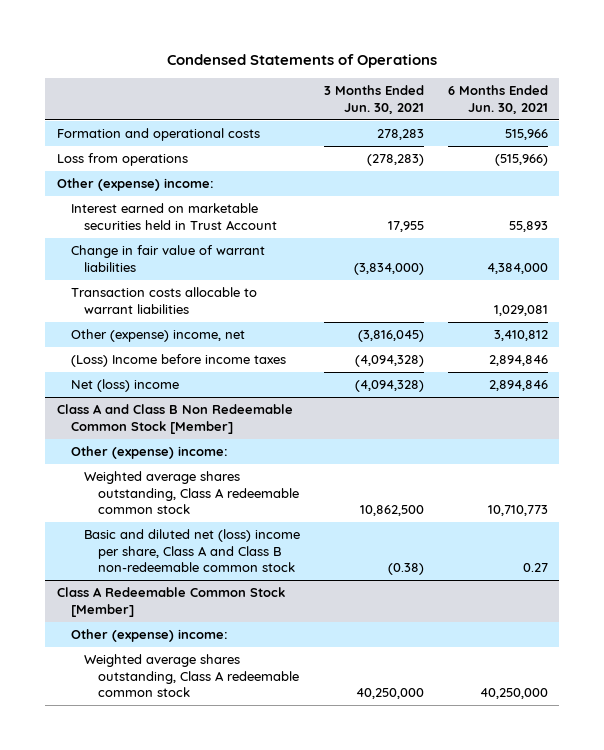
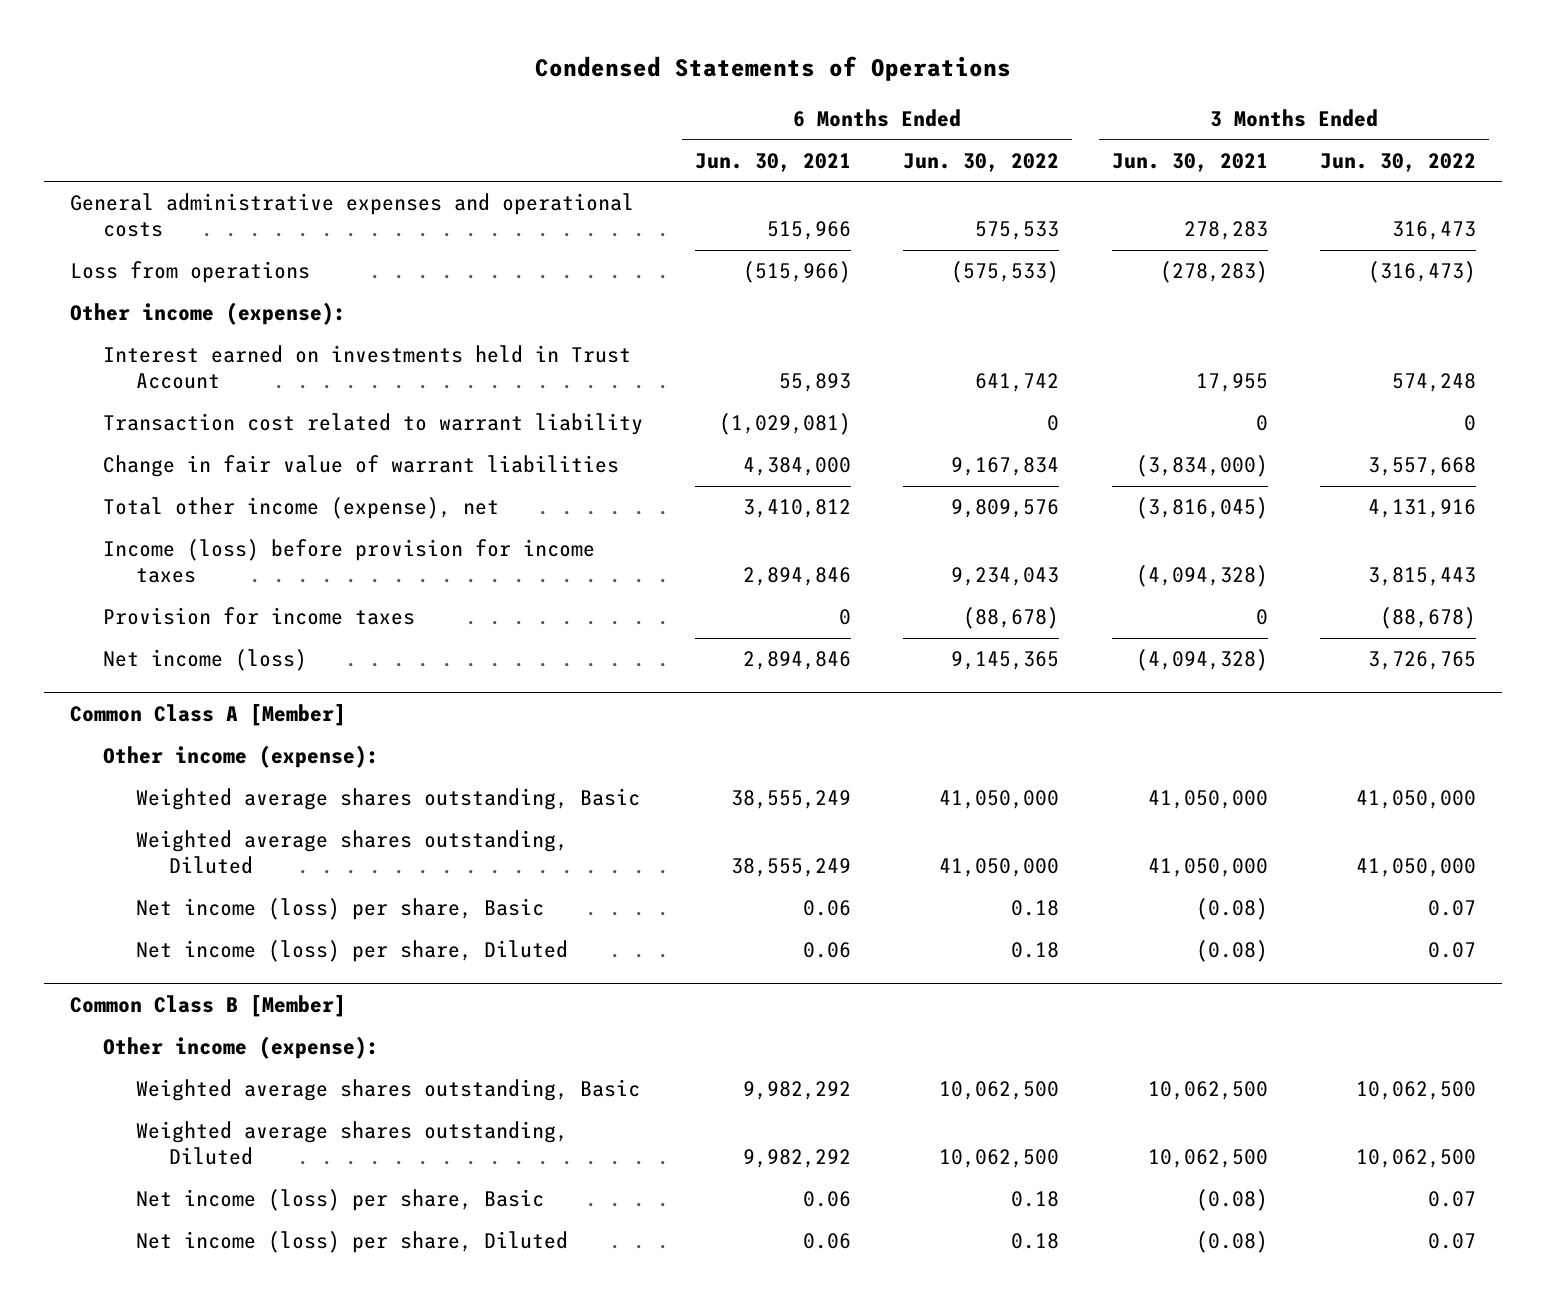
- | 3 Months Ended Jun. 30, 2021 | 6 Months Ended Jun. 30, 2021
+ | 6 Months Ended Jun. 30, 2021 | 6 Months Ended Jun. 30, 2022 | 3 Months Ended Jun. 30, 2021 | 3 Months Ended Jun. 30, 2022
- Formation and operational costs | 278,283 | 515,966
+ General administrative expenses and operational costs | 515,966 | 575,533 | 278,283 | 316,473
- Other (expense) income:
- Interest earned on marketable securities held in Trust Account | 17,955 | 55,893
+ Other income (expense):
+ Interest earned on investments held in Trust Account | 55,893 | 641,742 | 17,955 | 574,248
+ Transaction cost related to warrant liability | (1,029,081) | 0 | 0 | 0
- Transaction costs allocable to warrant liabilities | | 1,029,081
- Other (expense) income, net | (3,816,045) | 3,410,812
- (Loss) Income before income taxes | (4,094,328) | 2,894,846
- Net (loss) income | (4,094,328) | 2,894,846
- Class A and Class B Non Redeemable Common Stock [Member]
- Other (expense) income:
- Weighted average shares outstanding, Class A redeemable common stock | 10,862,500 | 10,710,773
- Basic and diluted net (loss) income per share, Class A and Class B non-redeemable common stock | (0.38) | 0.27
- Class A Redeemable Common Stock [Member]
- Other (expense) income:
- Weighted average shares outstanding, Class A redeemable common stock | 40,250,000 | 40,250,000
+ Total other income (expense), net | 3,410,812 | 9,809,576 | (3,816,045) | 4,131,916
+ Income (loss) before provision for income taxes | 2,894,846 | 9,234,043 | (4,094,328) | 3,815,443
+ Provision for income taxes | 0 | (88,678) | 0 | (88,678)
+ Net income (loss) | 2,894,846 | 9,145,365 | (4,094,328) | 3,726,765
+ Common Class A [Member]
+ Other income (expense):
+ Weighted average shares outstanding, Basic | 38,555,249 | 41,050,000 | 41,050,000 | 41,050,000
+ Weighted average shares outstanding, Diluted | 38,555,249 | 41,050,000 | 41,050,000 | 41,050,000
+ Net income (loss) per share, Basic | 0.06 | 0.18 | (0.08) | 0.07
+ Net income (loss) per share, Diluted | 0.06 | 0.18 | (0.08) | 0.07
+ Common Class B [Member]
+ Other income (expense):
+ Weighted average shares outstanding, Basic | 9,982,292 | 10,062,500 | 10,062,500 | 10,062,500
+ Weighted average shares outstanding, Diluted | 9,982,292 | 10,062,500 | 10,062,500 | 10,062,500
+ Net income (loss) per share, Basic | 0.06 | 0.18 | (0.08) | 0.07
+ Net income (loss) per share, Diluted | 0.06 | 0.18 | (0.08) | 0.07

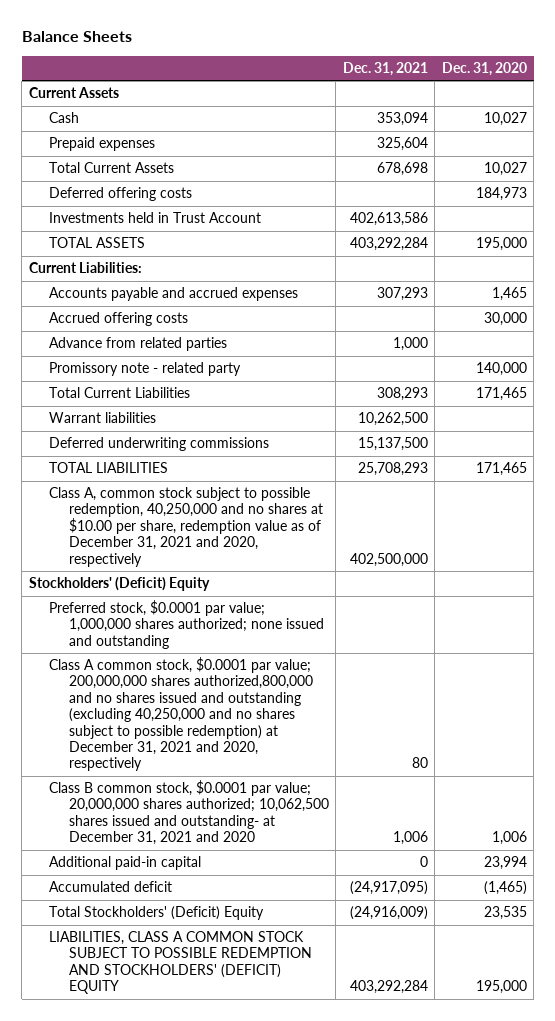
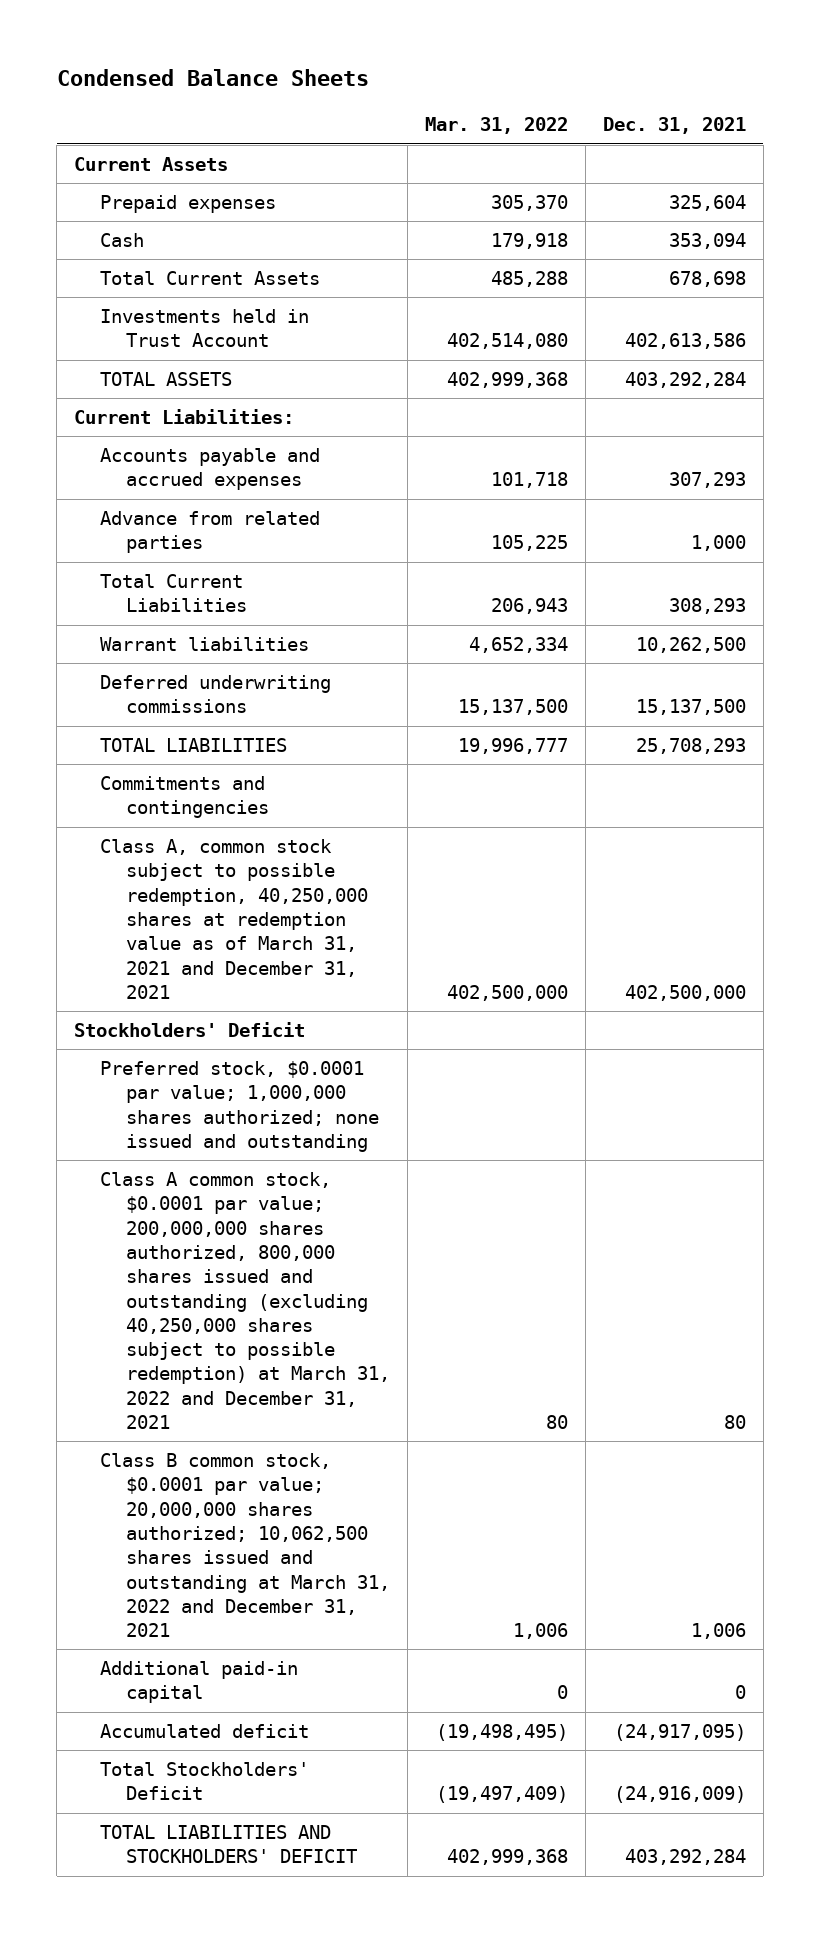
- Balance Sheets
+ Condensed Balance Sheets
- | Dec. 31, 2021 | Dec. 31, 2020
+ | Mar. 31, 2022 | Dec. 31, 2021
moved down: Cash | 179,918 | 353,094
- Deferred offering costs | | 184,973
- Accrued offering costs | | 30,000
- Promissory note - related party | | 140,000
- Class A, common stock subject to possible redemption, 40,250,000 and no shares at $10.00 per share, redemption value as of December 31, 2021 and 2020, respectively | 402,500,000 |
- Stockholders' (Deficit) Equity
+ Commitments and contingencies
+ Class A, common stock subject to possible redemption, 40,250,000 shares at redemption value as of March 31, 2021 and December 31, 2021 | 402,500,000 | 402,500,000
+ Stockholders' Deficit
- Class A common stock, $0.0001 par value; 200,000,000 shares authorized,800,000 and no shares issued and outstanding (excluding 40,250,000 and no shares subject to possible redemption) at December 31, 2021 and 2020, respectively | 80 |
- Class B common stock, $0.0001 par value; 20,000,000 shares authorized; 10,062,500 shares issued and outstanding- at December 31, 2021 and 2020 | 1,006 | 1,006
+ Class A common stock, $0.0001 par value; 200,000,000 shares authorized, 800,000 shares issued and outstanding (excluding 40,250,000 shares subject to possible redemption) at March 31, 2022 and December 31, 2021 | 80 | 80
+ Class B common stock, $0.0001 par value; 20,000,000 shares authorized; 10,062,500 shares issued and outstanding at March 31, 2022 and December 31, 2021 | 1,006 | 1,006
- Total Stockholders' (Deficit) Equity | (24,916,009) | 23,535
- LIABILITIES, CLASS A COMMON STOCK SUBJECT TO POSSIBLE REDEMPTION AND STOCKHOLDERS' (DEFICIT) EQUITY | 403,292,284 | 195,000
+ Total Stockholders' Deficit | (19,497,409) | (24,916,009)
+ TOTAL LIABILITIES AND STOCKHOLDERS' DEFICIT | 402,999,368 | 403,292,284

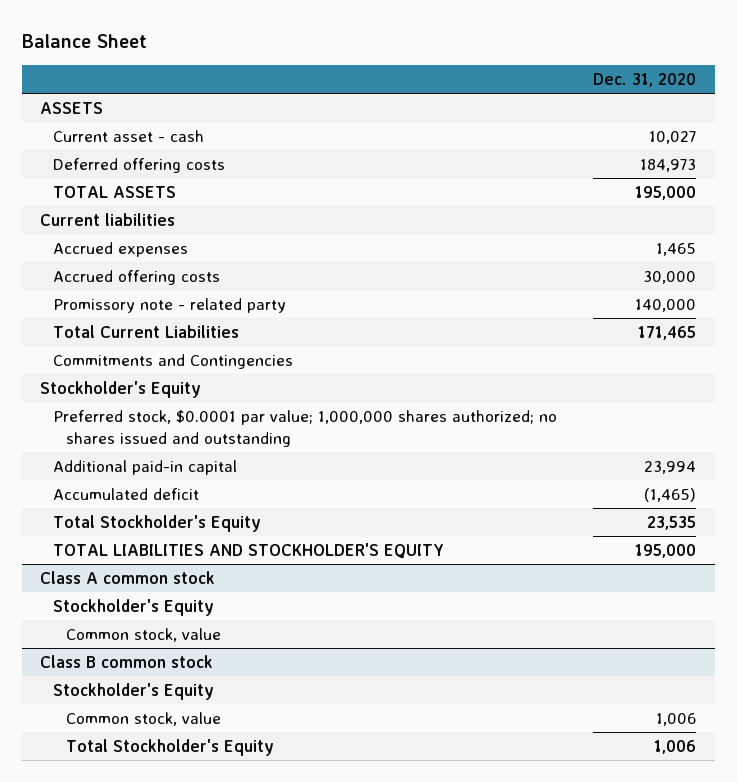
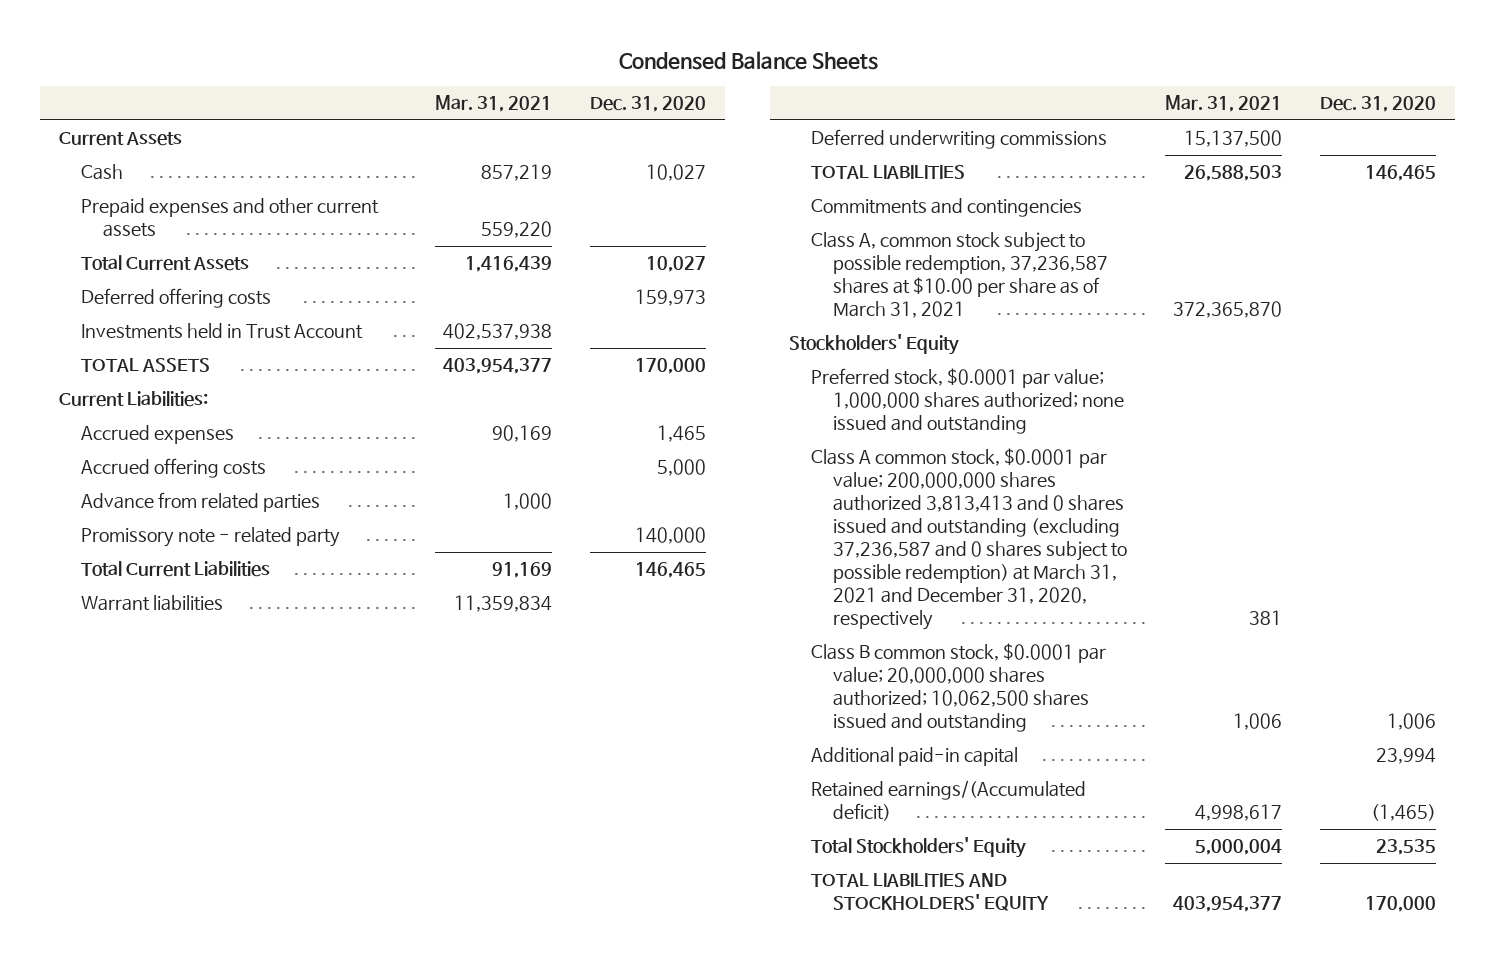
- Balance Sheet
+ Condensed Balance Sheets
- | Dec. 31, 2020
+ | Mar. 31, 2021 | Dec. 31, 2020
- ASSETS
- Current asset - cash | 10,027
- Deferred offering costs | 184,973
- TOTAL ASSETS | 195,000
- Current liabilities
+ Current Assets
+ Cash | 857,219 | 10,027
+ Prepaid expenses and other current assets | 559,220 |
+ Total Current Assets | 1,416,439 | 10,027
+ Deferred offering costs | | 159,973
+ Investments held in Trust Account | 402,537,938 |
+ TOTAL ASSETS | 403,954,377 | 170,000
+ Current Liabilities:
- Accrued offering costs | 30,000
+ Accrued offering costs | | 5,000
+ Advance from related parties | 1,000 |
- Total Current Liabilities | 171,465
- Commitments and Contingencies
- Stockholder's Equity
- Preferred stock, $0.0001 par value; 1,000,000 shares authorized; no shares issued and outstanding
+ Total Current Liabilities | 91,169 | 146,465
+ Warrant liabilities | 11,359,834 |
+ Deferred underwriting commissions | 15,137,500 |
+ TOTAL LIABILITIES | 26,588,503 | 146,465
+ Commitments and contingencies
+ Class A, common stock subject to possible redemption, 37,236,587 shares at $10.00 per share as of March 31, 2021 | 372,365,870 |
+ Stockholders' Equity
+ Preferred stock, $0.0001 par value; 1,000,000 shares authorized; none issued and outstanding
+ Class A common stock, $0.0001 par value; 200,000,000 shares authorized 3,813,413 and 0 shares issued and outstanding (excluding 37,236,587 and 0 shares subject to possible redemption) at March 31, 2021 and December 31, 2020, respectively | 381 |
+ Class B common stock, $0.0001 par value; 20,000,000 shares authorized; 10,062,500 shares issued and outstanding | 1,006 | 1,006
- Accumulated deficit | (1,465)
- Total Stockholder's Equity | 23,535
- TOTAL LIABILITIES AND STOCKHOLDER'S EQUITY | 195,000
- Class A common stock
- Stockholder's Equity
- Common stock, value
- Class B common stock
- Stockholder's Equity
- Common stock, value | 1,006
- Total Stockholder's Equity | 1,006
+ Retained earnings/(Accumulated deficit) | 4,998,617 | (1,465)
+ Total Stockholders' Equity | 5,000,004 | 23,535
+ TOTAL LIABILITIES AND STOCKHOLDERS' EQUITY | 403,954,377 | 170,000

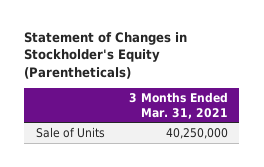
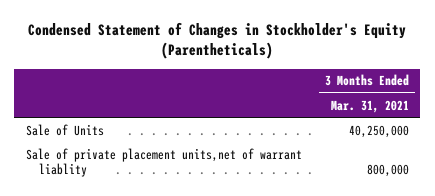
- Statement of Changes in Stockholder's Equity (Parentheticals)
+ Condensed Statement of Changes in Stockholder's Equity (Parentheticals)
+ Sale of private placement units,net of warrant liablity | 800,000

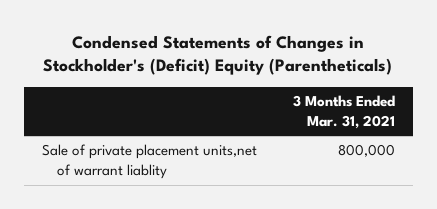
- Condensed Statement of Changes in Stockholder's Equity (Parentheticals)
+ Condensed Statements of Changes in Stockholder's (Deficit) Equity (Parentheticals)
- Sale of Units | 40,250,000

